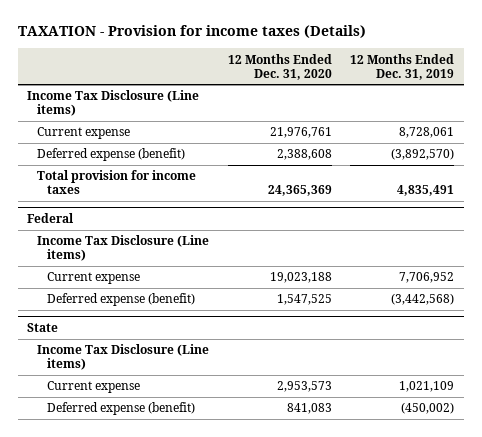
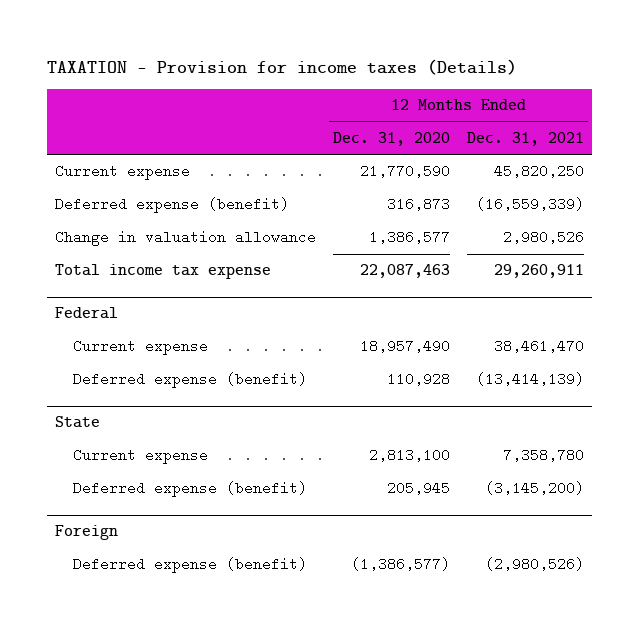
- | 12 Months Ended Dec. 31, 2020 | 12 Months Ended Dec. 31, 2019
+ | 12 Months Ended Dec. 31, 2020 | 12 Months Ended Dec. 31, 2021
- Income Tax Disclosure (Line items)
- Current expense | 21,976,761 | 8,728,061
- Deferred expense (benefit) | 2,388,608 | (3,892,570)
- Total provision for income taxes | 24,365,369 | 4,835,491
+ Current expense | 21,770,590 | 45,820,250
+ Deferred expense (benefit) | 316,873 | (16,559,339)
+ Change in valuation allowance | 1,386,577 | 2,980,526
+ Total income tax expense | 22,087,463 | 29,260,911
@ Federal
- Income Tax Disclosure (Line items)
- Current expense | 19,023,188 | 7,706,952
- Deferred expense (benefit) | 1,547,525 | (3,442,568)
+ Current expense | 18,957,490 | 38,461,470
+ Deferred expense (benefit) | 110,928 | (13,414,139)
@ State
- Income Tax Disclosure (Line items)
- Current expense | 2,953,573 | 1,021,109
- Deferred expense (benefit) | 841,083 | (450,002)
+ Current expense | 2,813,100 | 7,358,780
+ Deferred expense (benefit) | 205,945 | (3,145,200)
+ Foreign
+ Deferred expense (benefit) | (1,386,577) | (2,980,526)

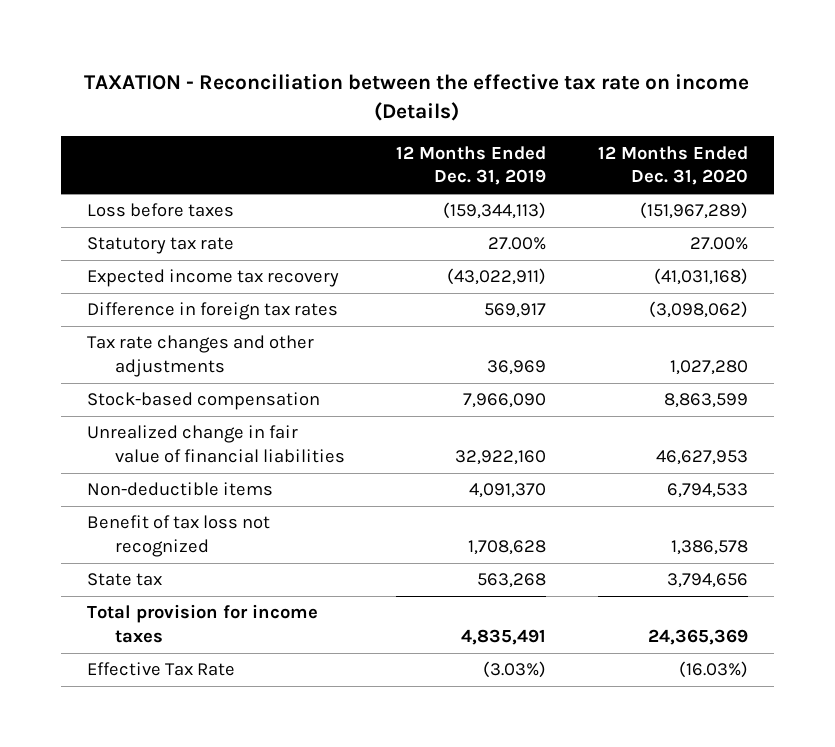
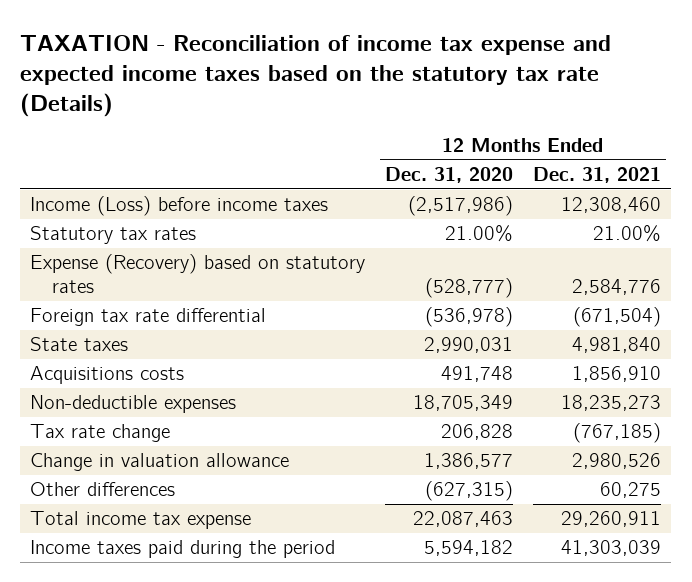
- TAXATION - Reconciliation between the effective tax rate on income (Details)
+ TAXATION - Reconciliation of income tax expense and expected income taxes based on the statutory tax rate (Details)
- | 12 Months Ended Dec. 31, 2019 | 12 Months Ended Dec. 31, 2020
+ | 12 Months Ended Dec. 31, 2020 | 12 Months Ended Dec. 31, 2021
- Loss before taxes | (159,344,113) | (151,967,289)
- Statutory tax rate | 27.00% | 27.00%
- Expected income tax recovery | (43,022,911) | (41,031,168)
- Difference in foreign tax rates | 569,917 | (3,098,062)
- Tax rate changes and other adjustments | 36,969 | 1,027,280
- Stock-based compensation | 7,966,090 | 8,863,599
- Unrealized change in fair value of financial liabilities | 32,922,160 | 46,627,953
- Non-deductible items | 4,091,370 | 6,794,533
- Benefit of tax loss not recognized | 1,708,628 | 1,386,578
- State tax | 563,268 | 3,794,656
- Total provision for income taxes | 4,835,491 | 24,365,369
- Effective Tax Rate | (3.03%) | (16.03%)
+ Income (Loss) before income taxes | (2,517,986) | 12,308,460
+ Statutory tax rates | 21.00% | 21.00%
+ Expense (Recovery) based on statutory rates | (528,777) | 2,584,776
+ Foreign tax rate differential | (536,978) | (671,504)
+ State taxes | 2,990,031 | 4,981,840
+ Acquisitions costs | 491,748 | 1,856,910
+ Non-deductible expenses | 18,705,349 | 18,235,273
+ Tax rate change | 206,828 | (767,185)
+ Change in valuation allowance | 1,386,577 | 2,980,526
+ Other differences | (627,315) | 60,275
+ Total income tax expense | 22,087,463 | 29,260,911
+ Income taxes paid during the period | 5,594,182 | 41,303,039

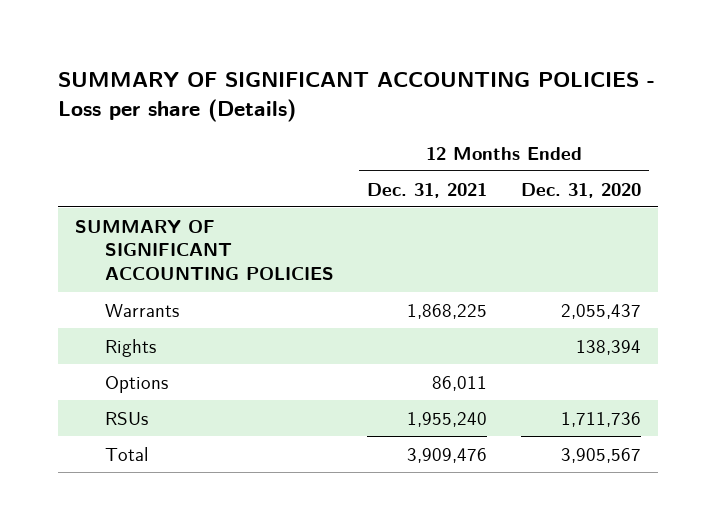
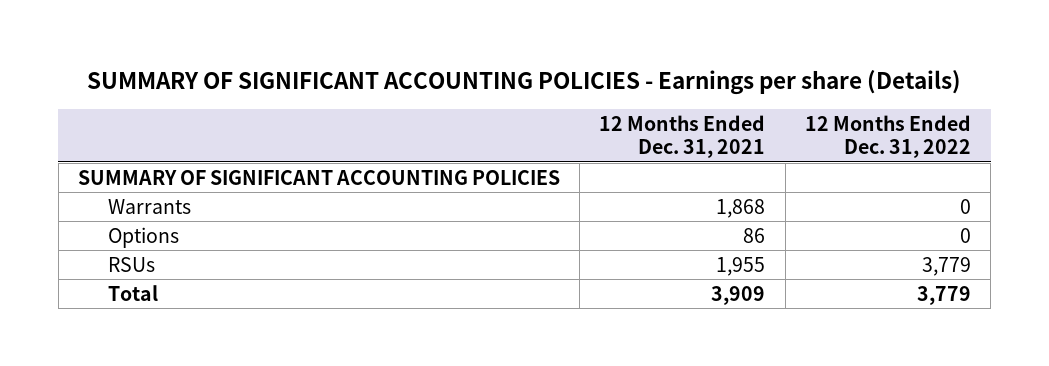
- SUMMARY OF SIGNIFICANT ACCOUNTING POLICIES - Loss per share (Details)
+ SUMMARY OF SIGNIFICANT ACCOUNTING POLICIES - Earnings per share (Details)
- | 12 Months Ended Dec. 31, 2021 | 12 Months Ended Dec. 31, 2020
+ | 12 Months Ended Dec. 31, 2021 | 12 Months Ended Dec. 31, 2022
- Warrants | 1,868,225 | 2,055,437
- Rights | | 138,394
- Options | 86,011 |
- RSUs | 1,955,240 | 1,711,736
- Total | 3,909,476 | 3,905,567
+ Warrants | 1,868 | 0
+ Options | 86 | 0
+ RSUs | 1,955 | 3,779
+ Total | 3,909 | 3,779

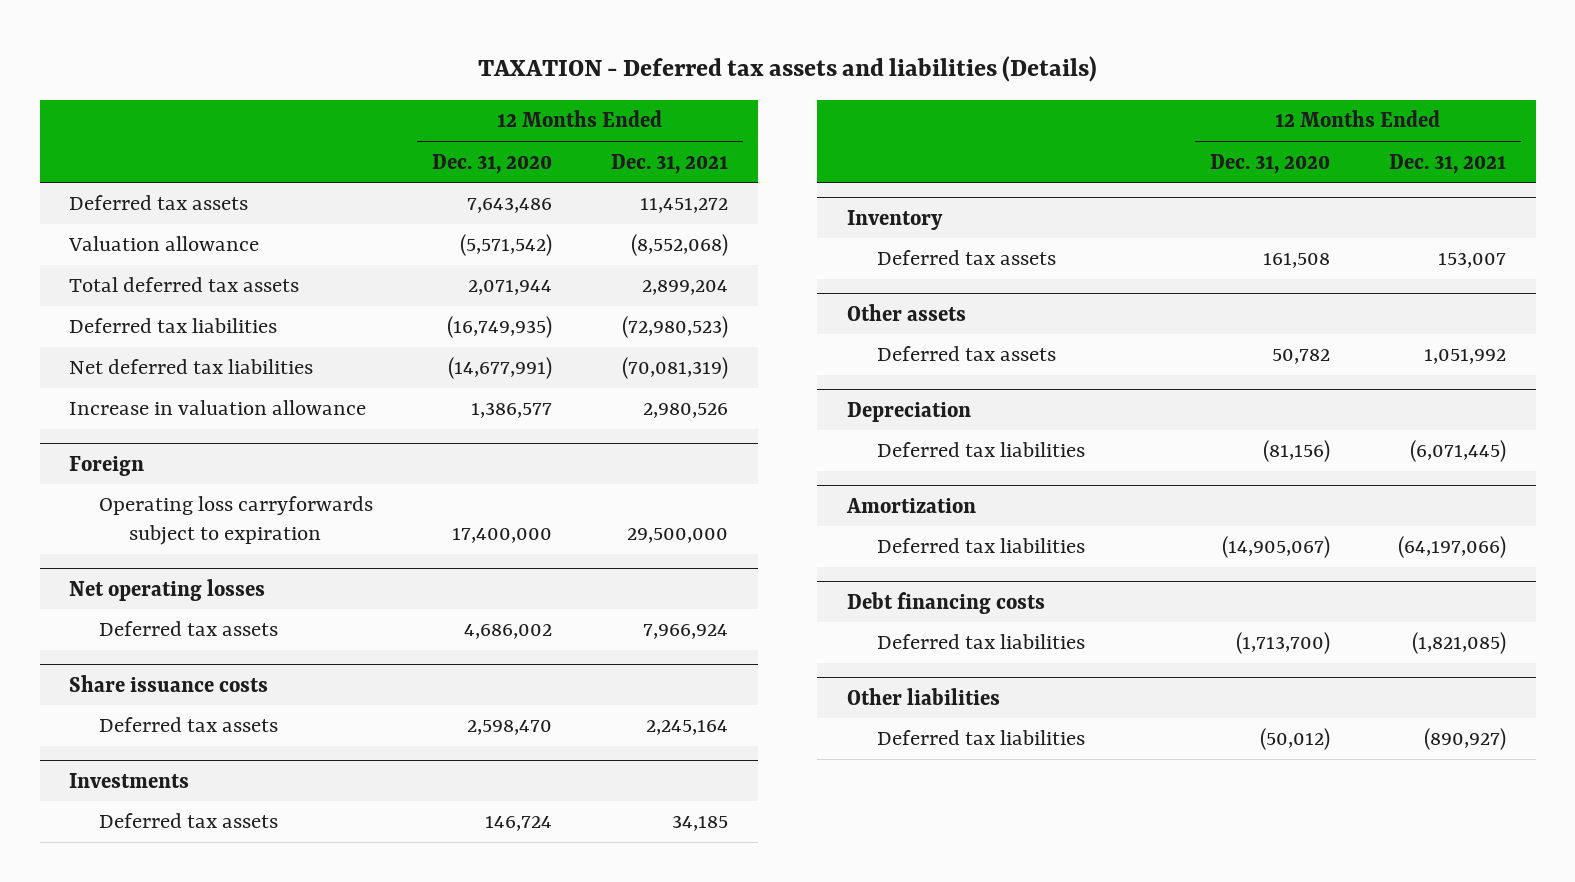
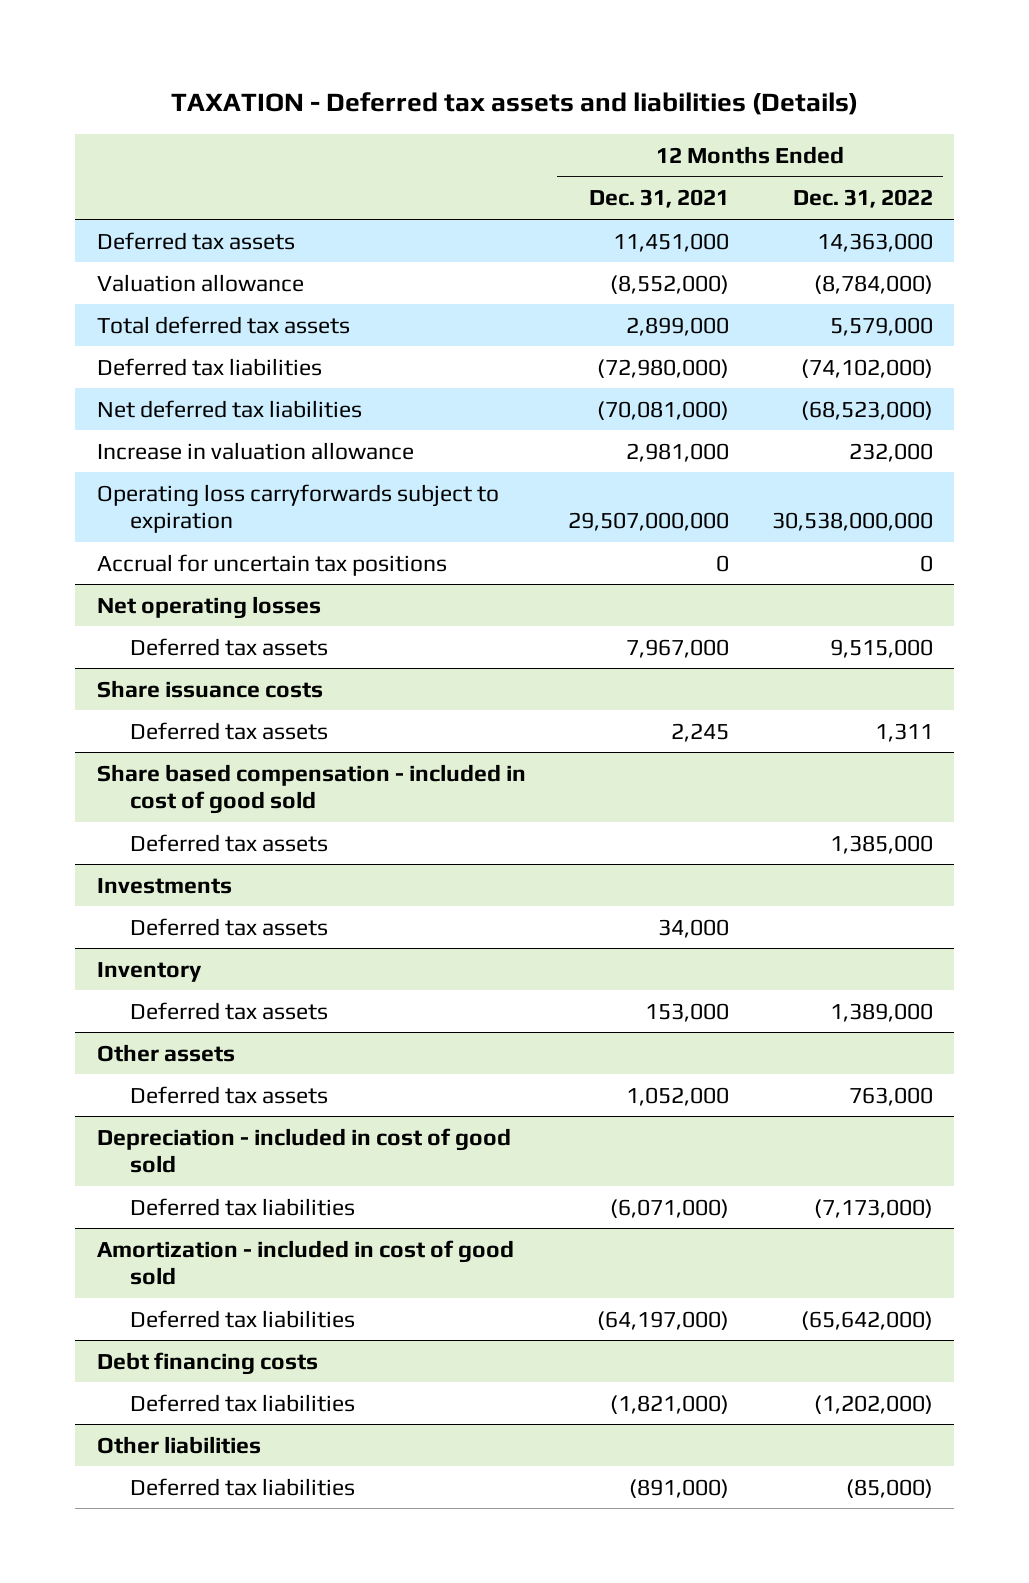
- | 12 Months Ended Dec. 31, 2020 | 12 Months Ended Dec. 31, 2021
+ | 12 Months Ended Dec. 31, 2021 | 12 Months Ended Dec. 31, 2022
- Deferred tax assets | 7,643,486 | 11,451,272
- Valuation allowance | (5,571,542) | (8,552,068)
- Total deferred tax assets | 2,071,944 | 2,899,204
- Deferred tax liabilities | (16,749,935) | (72,980,523)
- Net deferred tax liabilities | (14,677,991) | (70,081,319)
- Increase in valuation allowance | 1,386,577 | 2,980,526
- Foreign
- Operating loss carryforwards subject to expiration | 17,400,000 | 29,500,000
+ Deferred tax assets | 11,451,000 | 14,363,000
+ Valuation allowance | (8,552,000) | (8,784,000)
+ Total deferred tax assets | 2,899,000 | 5,579,000
+ Deferred tax liabilities | (72,980,000) | (74,102,000)
+ Net deferred tax liabilities | (70,081,000) | (68,523,000)
+ Increase in valuation allowance | 2,981,000 | 232,000
+ Operating loss carryforwards subject to expiration | 29,507,000,000 | 30,538,000,000
+ Accrual for uncertain tax positions | 0 | 0
@ Net operating losses
- Deferred tax assets | 4,686,002 | 7,966,924
+ Deferred tax assets | 7,967,000 | 9,515,000
@ Share issuance costs
- Deferred tax assets | 2,598,470 | 2,245,164
+ Deferred tax assets | 2,245 | 1,311
+ Share based compensation - included in cost of good sold
+ Deferred tax assets | | 1,385,000
@ Investments
- Deferred tax assets | 146,724 | 34,185
+ Deferred tax assets | 34,000 |
@ Inventory
- Deferred tax assets | 161,508 | 153,007
+ Deferred tax assets | 153,000 | 1,389,000
@ Other assets
- Deferred tax assets | 50,782 | 1,051,992
- Depreciation
- Deferred tax liabilities | (81,156) | (6,071,445)
- Amortization
- Deferred tax liabilities | (14,905,067) | (64,197,066)
@ Other assets
+ Deferred tax assets | 1,052,000 | 763,000
+ Depreciation - included in cost of good sold
+ Deferred tax liabilities | (6,071,000) | (7,173,000)
+ Amortization - included in cost of good sold
+ Deferred tax liabilities | (64,197,000) | (65,642,000)
@ Debt financing costs
- Deferred tax liabilities | (1,713,700) | (1,821,085)
+ Deferred tax liabilities | (1,821,000) | (1,202,000)
@ Other liabilities
- Deferred tax liabilities | (50,012) | (890,927)
+ Deferred tax liabilities | (891,000) | (85,000)

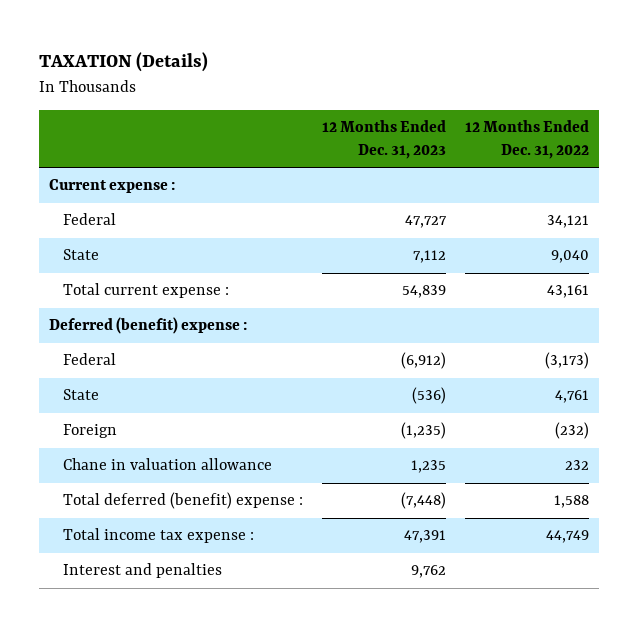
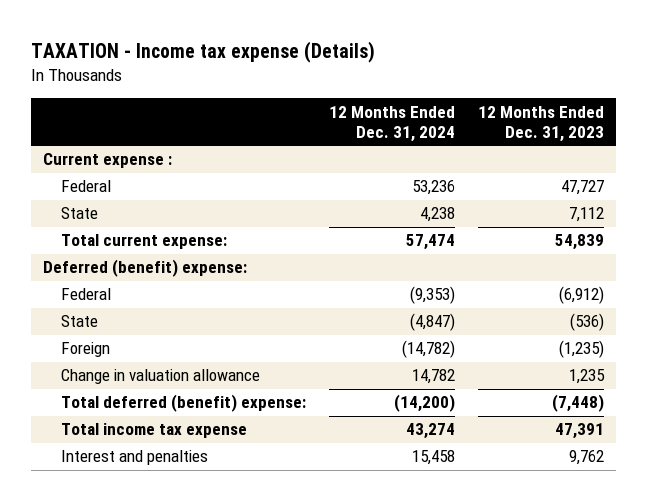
- TAXATION (Details)
+ TAXATION - Income tax expense (Details)
- | 12 Months Ended Dec. 31, 2023 | 12 Months Ended Dec. 31, 2022
+ | 12 Months Ended Dec. 31, 2024 | 12 Months Ended Dec. 31, 2023
- Total current expense : | 54,839 | 43,161
- Deferred (benefit) expense :
+ Total current expense: | 57,474 | 54,839
+ Deferred (benefit) expense:
- Chane in valuation allowance | 1,235 | 232
- Total deferred (benefit) expense : | (7,448) | 1,588
- Total income tax expense : | 47,391 | 44,749
+ Change in valuation allowance | 14,782 | 1,235
+ Total deferred (benefit) expense: | (14,200) | (7,448)
+ Total income tax expense | 43,274 | 47,391

